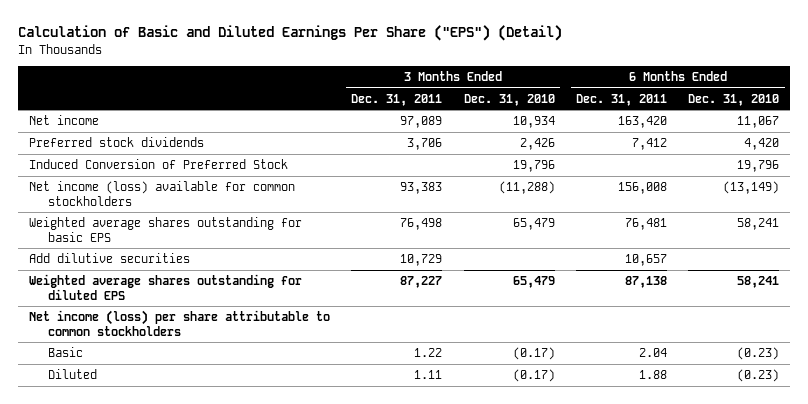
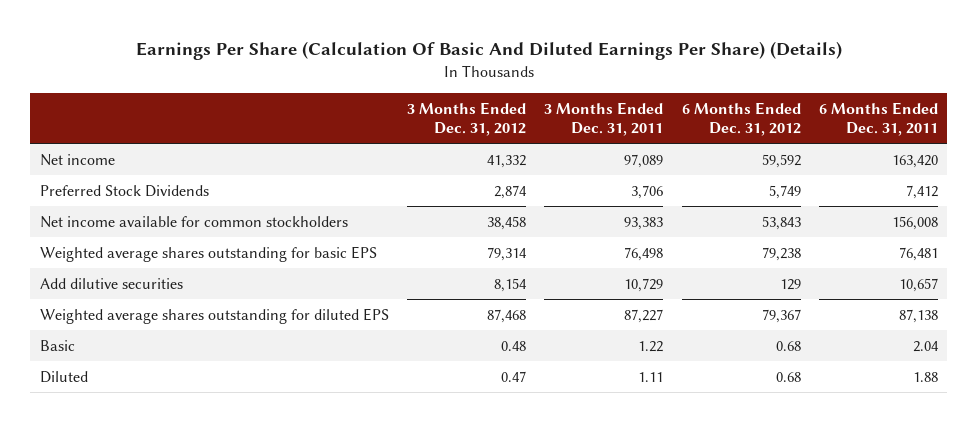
- Calculation of Basic and Diluted Earnings Per Share ("EPS") (Detail)
+ Earnings Per Share (Calculation Of Basic And Diluted Earnings Per Share) (Details)
- | 3 Months Ended Dec. 31, 2011 | 3 Months Ended Dec. 31, 2010 | 6 Months Ended Dec. 31, 2011 | 6 Months Ended Dec. 31, 2010
+ | 3 Months Ended Dec. 31, 2012 | 3 Months Ended Dec. 31, 2011 | 6 Months Ended Dec. 31, 2012 | 6 Months Ended Dec. 31, 2011
- Preferred stock dividends | 3,706 | 2,426 | 7,412 | 4,420
- Induced Conversion of Preferred Stock | | 19,796 | | 19,796
- Net income (loss) available for common stockholders | 93,383 | (11,288) | 156,008 | (13,149)
+ Preferred Stock Dividends | 2,874 | 3,706 | 5,749 | 7,412
+ Net income available for common stockholders | 38,458 | 93,383 | 53,843 | 156,008
- Net income (loss) per share attributable to common stockholders

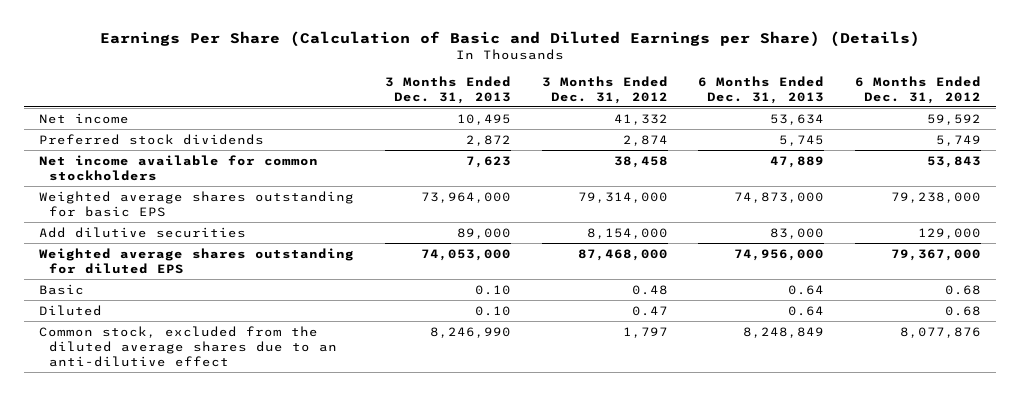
- Earnings Per Share (Calculation Of Basic And Diluted Earnings Per Share) (Details)
+ Earnings Per Share (Calculation of Basic and Diluted Earnings per Share) (Details)
- | 3 Months Ended Dec. 31, 2012 | 3 Months Ended Dec. 31, 2011 | 6 Months Ended Dec. 31, 2012 | 6 Months Ended Dec. 31, 2011
+ | 3 Months Ended Dec. 31, 2013 | 3 Months Ended Dec. 31, 2012 | 6 Months Ended Dec. 31, 2013 | 6 Months Ended Dec. 31, 2012
- Preferred Stock Dividends | 2,874 | 3,706 | 5,749 | 7,412
+ Preferred stock dividends | 2,872 | 2,874 | 5,745 | 5,749
- Weighted average shares outstanding for basic EPS | 79,314 | 76,498 | 79,238 | 76,481
- Add dilutive securities | 8,154 | 10,729 | 129 | 10,657
- Weighted average shares outstanding for diluted EPS | 87,468 | 87,227 | 79,367 | 87,138
+ Weighted average shares outstanding for basic EPS | 73,964,000 | 79,314,000 | 74,873,000 | 79,238,000
+ Add dilutive securities | 89,000 | 8,154,000 | 83,000 | 129,000
+ Weighted average shares outstanding for diluted EPS | 74,053,000 | 87,468,000 | 74,956,000 | 79,367,000
+ Common stock, excluded from the diluted average shares due to an anti-dilutive effect | 8,246,990 | 1,797 | 8,248,849 | 8,077,876

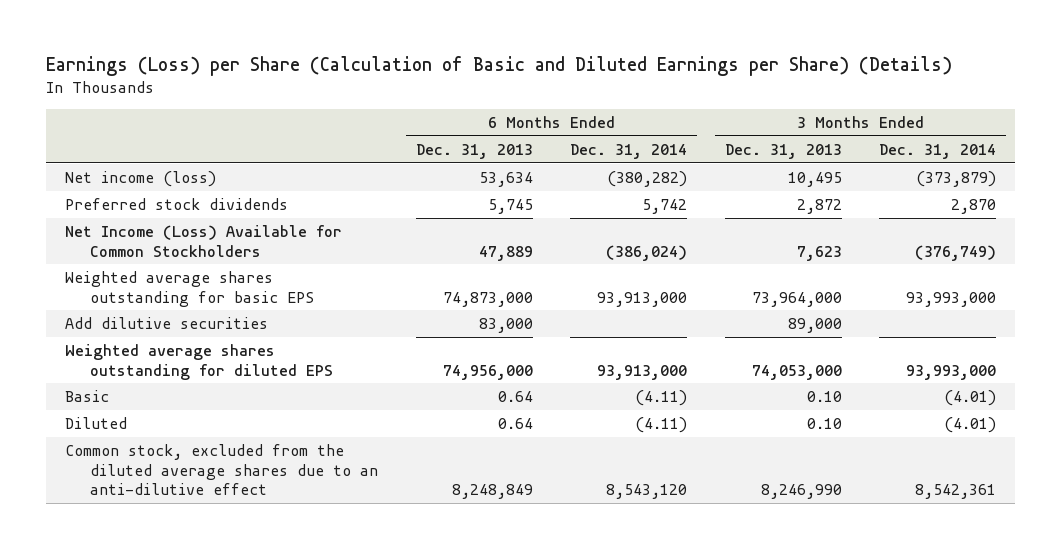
- Earnings Per Share (Calculation of Basic and Diluted Earnings per Share) (Details)
+ Earnings (Loss) per Share (Calculation of Basic and Diluted Earnings per Share) (Details)
- | 3 Months Ended Dec. 31, 2013 | 3 Months Ended Dec. 31, 2012 | 6 Months Ended Dec. 31, 2013 | 6 Months Ended Dec. 31, 2012
+ | 6 Months Ended Dec. 31, 2013 | 6 Months Ended Dec. 31, 2014 | 3 Months Ended Dec. 31, 2013 | 3 Months Ended Dec. 31, 2014
- Net income | 10,495 | 41,332 | 53,634 | 59,592
+ Net income (loss) | 53,634 | (380,282) | 10,495 | (373,879)
- Net income available for common stockholders | 7,623 | 38,458 | 47,889 | 53,843
+ Net Income (Loss) Available for Common Stockholders | 47,889 | (386,024) | 7,623 | (376,749)

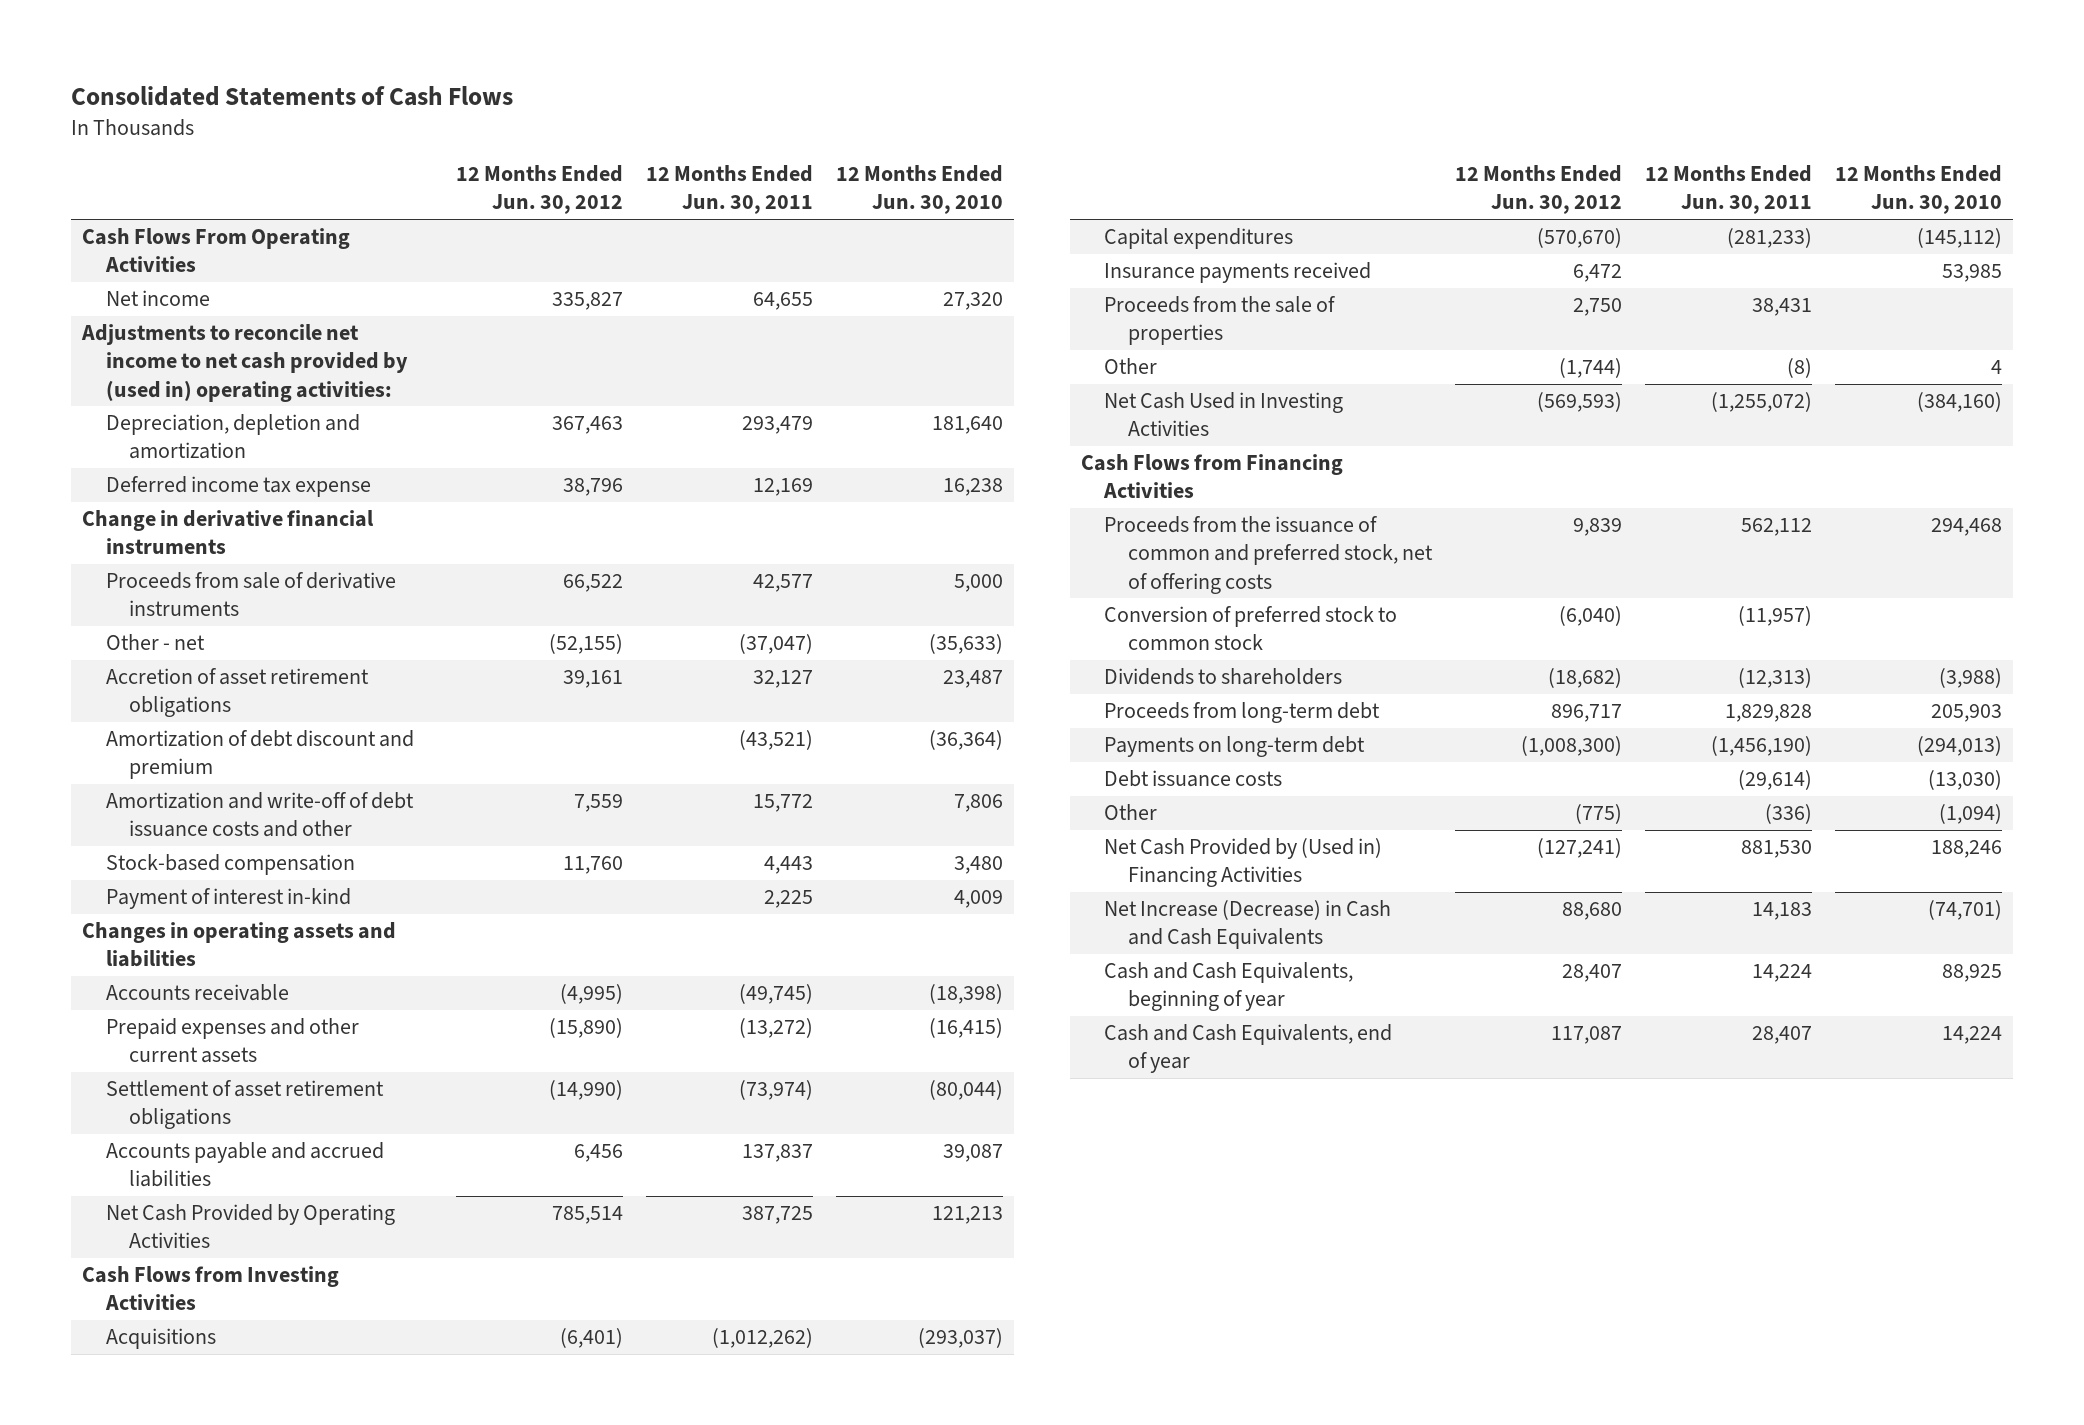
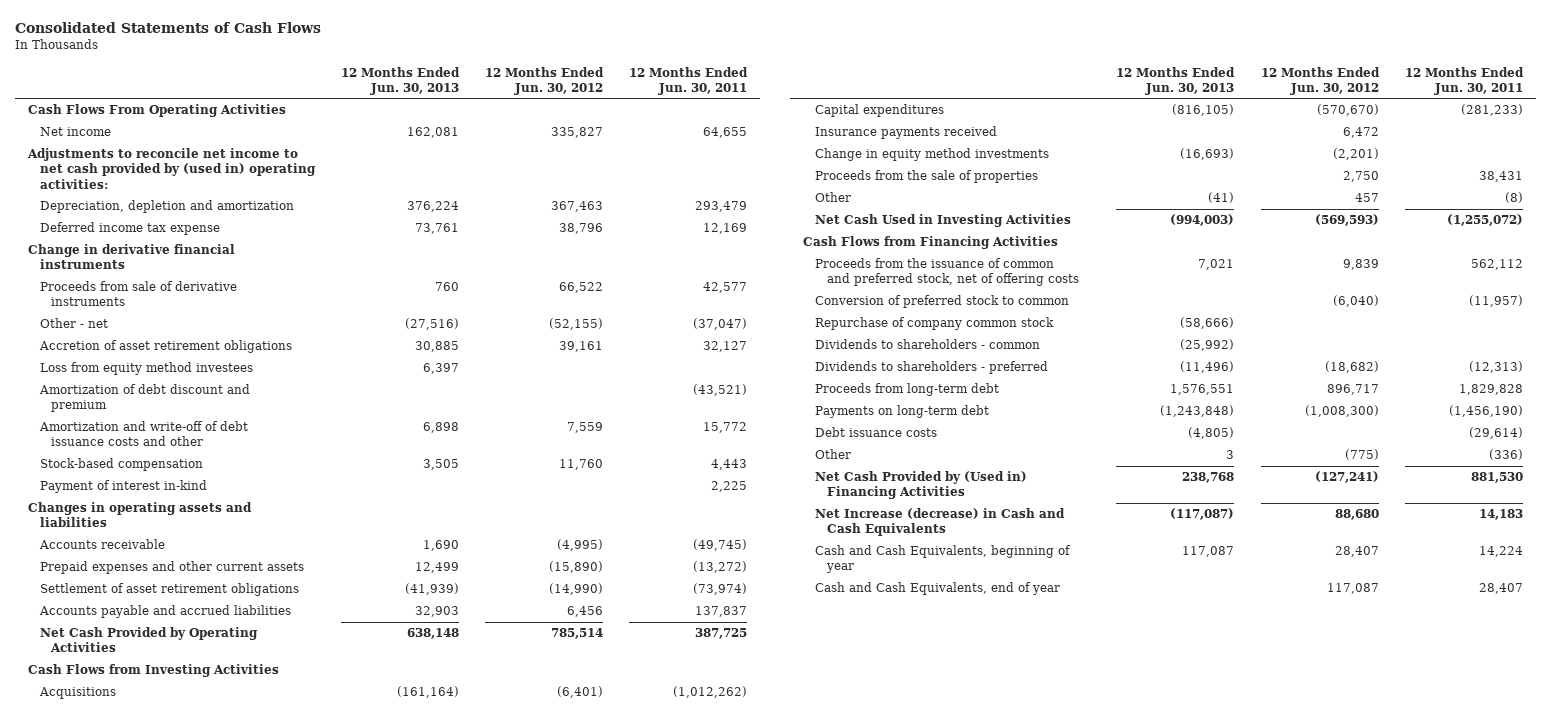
- | 12 Months Ended Jun. 30, 2012 | 12 Months Ended Jun. 30, 2011 | 12 Months Ended Jun. 30, 2010
+ | 12 Months Ended Jun. 30, 2013 | 12 Months Ended Jun. 30, 2012 | 12 Months Ended Jun. 30, 2011
+ Loss from equity method investees | 6,397 | |
+ Change in equity method investments | (16,693) | (2,201) |
- Other | (1,744) | (8) | 4
+ Other | (41) | 457 | (8)
- Conversion of preferred stock to common stock | (6,040) | (11,957) |
- Dividends to shareholders | (18,682) | (12,313) | (3,988)
+ Conversion of preferred stock to common | | (6,040) | (11,957)
+ Repurchase of company common stock | (58,666) | |
+ Dividends to shareholders - common | (25,992) | |
+ Dividends to shareholders - preferred | (11,496) | (18,682) | (12,313)
- Net Increase (Decrease) in Cash and Cash Equivalents | 88,680 | 14,183 | (74,701)
+ Net Increase (decrease) in Cash and Cash Equivalents | (117,087) | 88,680 | 14,183

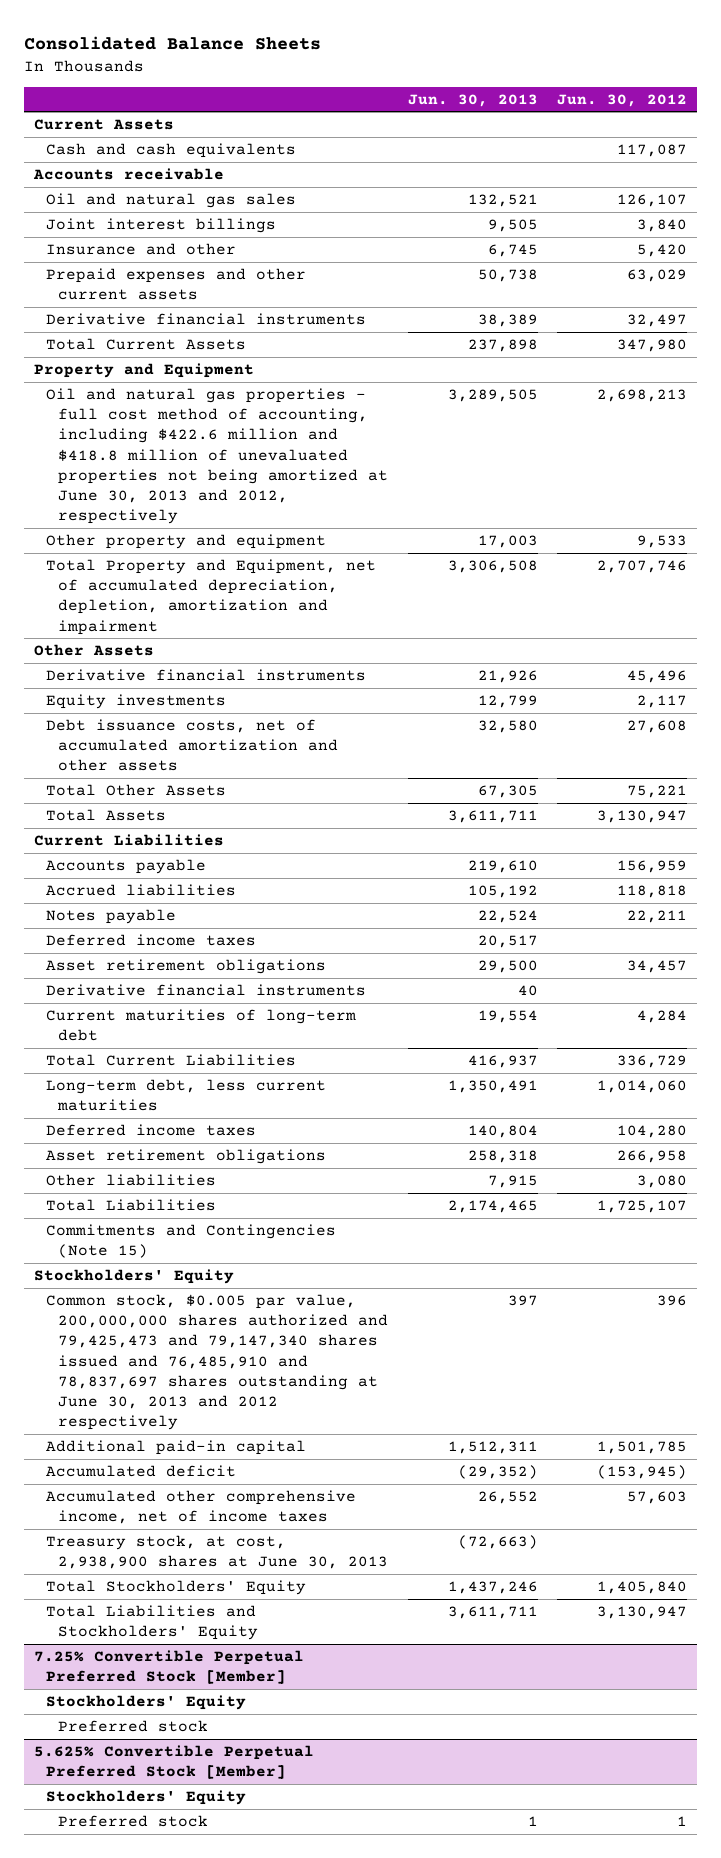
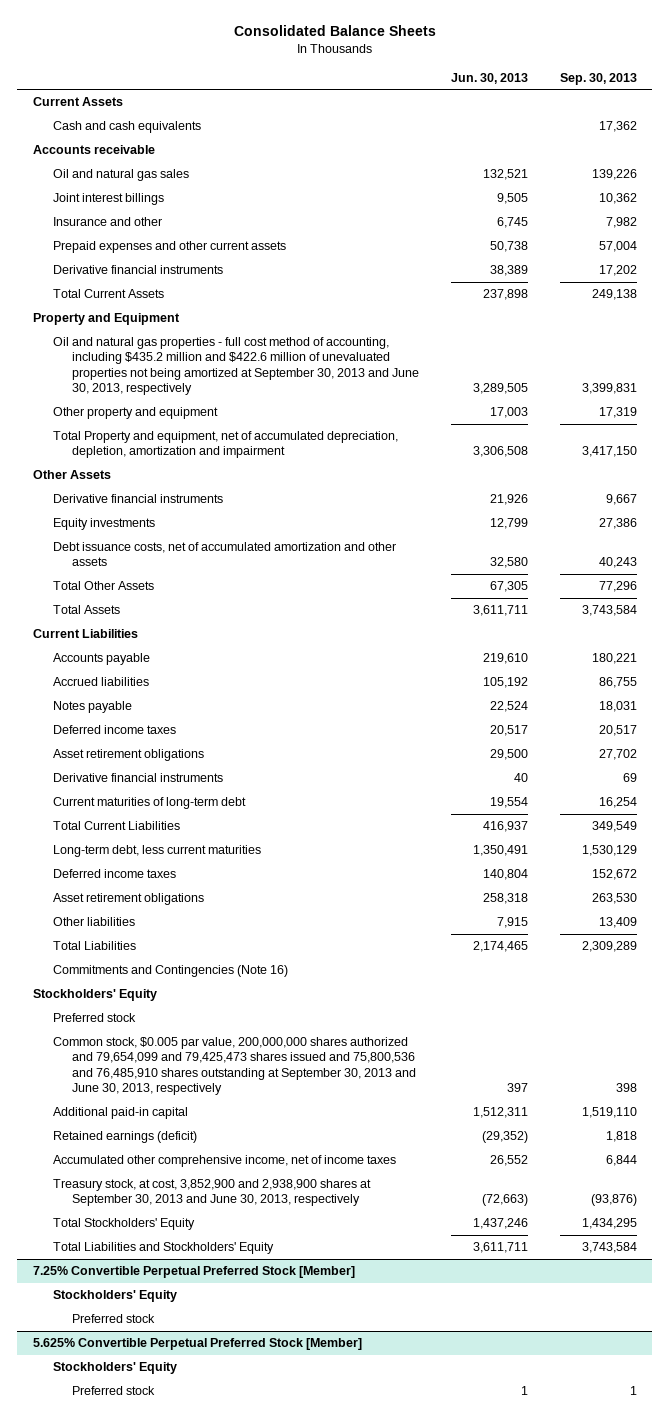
- | Jun. 30, 2013 | Jun. 30, 2012
+ | Jun. 30, 2013 | Sep. 30, 2013
- Oil and natural gas properties - full cost method of accounting, including $422.6 million and $418.8 million of unevaluated properties not being amortized at June 30, 2013 and 2012, respectively | 3,289,505 | 2,698,213
+ Oil and natural gas properties - full cost method of accounting, including $435.2 million and $422.6 million of unevaluated properties not being amortized at September 30, 2013 and June 30, 2013, respectively | 3,289,505 | 3,399,831
- Total Property and Equipment, net of accumulated depreciation, depletion, amortization and impairment | 3,306,508 | 2,707,746
+ Total Property and equipment, net of accumulated depreciation, depletion, amortization and impairment | 3,306,508 | 3,417,150
- Commitments and Contingencies (Note 15)
+ Commitments and Contingencies (Note 16)
- Common stock, $0.005 par value, 200,000,000 shares authorized and 79,425,473 and 79,147,340 shares issued and 76,485,910 and 78,837,697 shares outstanding at June 30, 2013 and 2012 respectively | 397 | 396
+ Preferred stock
+ Common stock, $0.005 par value, 200,000,000 shares authorized and 79,654,099 and 79,425,473 shares issued and 75,800,536 and 76,485,910 shares outstanding at September 30, 2013 and June 30, 2013, respectively | 397 | 398
- Accumulated deficit | (29,352) | (153,945)
+ Retained earnings (deficit) | (29,352) | 1,818
- Treasury stock, at cost, 2,938,900 shares at June 30, 2013 | (72,663) |
+ Treasury stock, at cost, 3,852,900 and 2,938,900 shares at September 30, 2013 and June 30, 2013, respectively | (72,663) | (93,876)

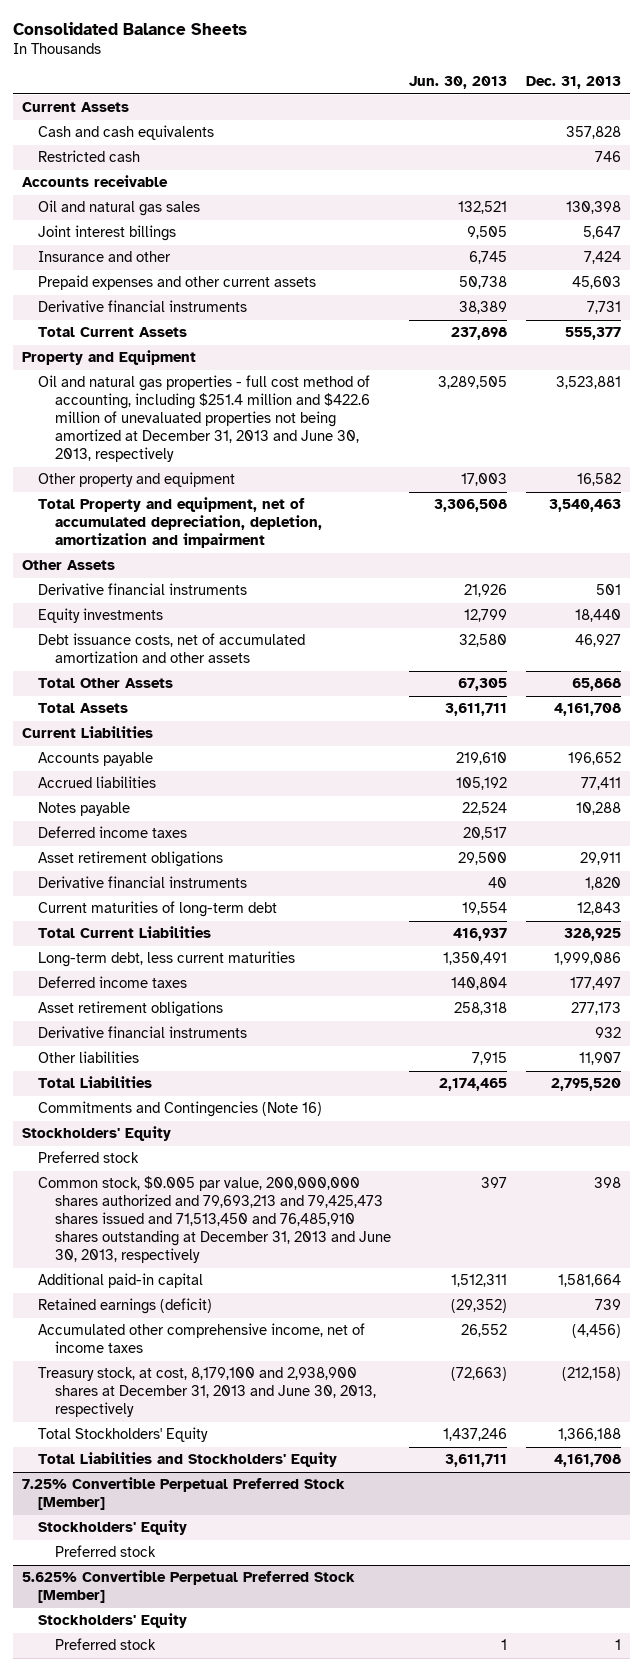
- | Jun. 30, 2013 | Sep. 30, 2013
+ | Jun. 30, 2013 | Dec. 31, 2013
+ Restricted cash | | 746
- Oil and natural gas properties - full cost method of accounting, including $435.2 million and $422.6 million of unevaluated properties not being amortized at September 30, 2013 and June 30, 2013, respectively | 3,289,505 | 3,399,831
+ Oil and natural gas properties - full cost method of accounting, including $251.4 million and $422.6 million of unevaluated properties not being amortized at December 31, 2013 and June 30, 2013, respectively | 3,289,505 | 3,523,881
+ Derivative financial instruments | | 932
- Common stock, $0.005 par value, 200,000,000 shares authorized and 79,654,099 and 79,425,473 shares issued and 75,800,536 and 76,485,910 shares outstanding at September 30, 2013 and June 30, 2013, respectively | 397 | 398
+ Common stock, $0.005 par value, 200,000,000 shares authorized and 79,693,213 and 79,425,473 shares issued and 71,513,450 and 76,485,910 shares outstanding at December 31, 2013 and June 30, 2013, respectively | 397 | 398
- Treasury stock, at cost, 3,852,900 and 2,938,900 shares at September 30, 2013 and June 30, 2013, respectively | (72,663) | (93,876)
+ Treasury stock, at cost, 8,179,100 and 2,938,900 shares at December 31, 2013 and June 30, 2013, respectively | (72,663) | (212,158)

